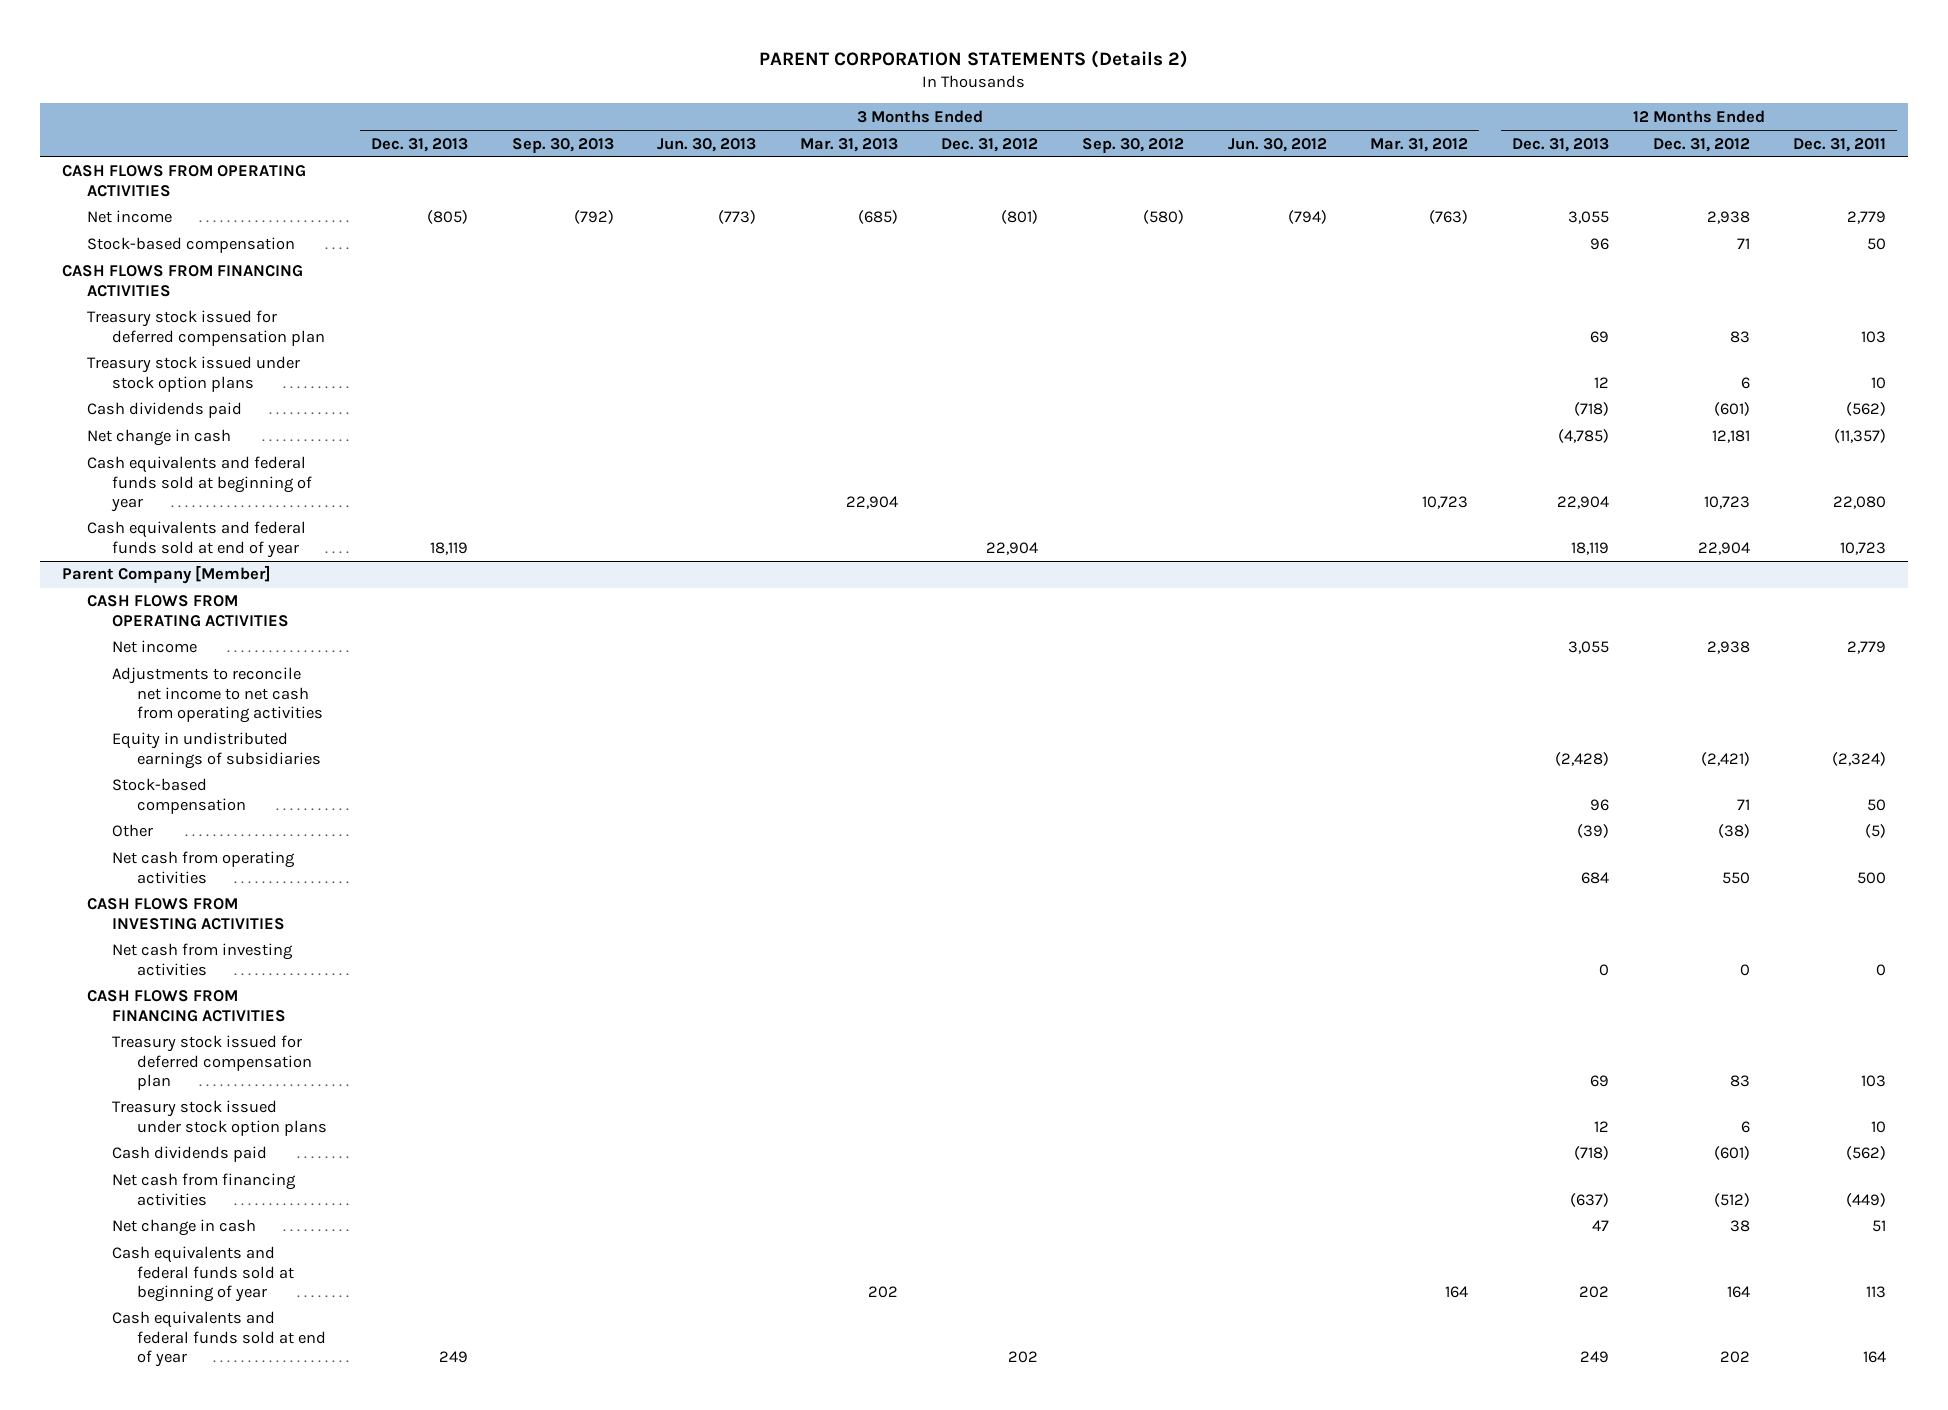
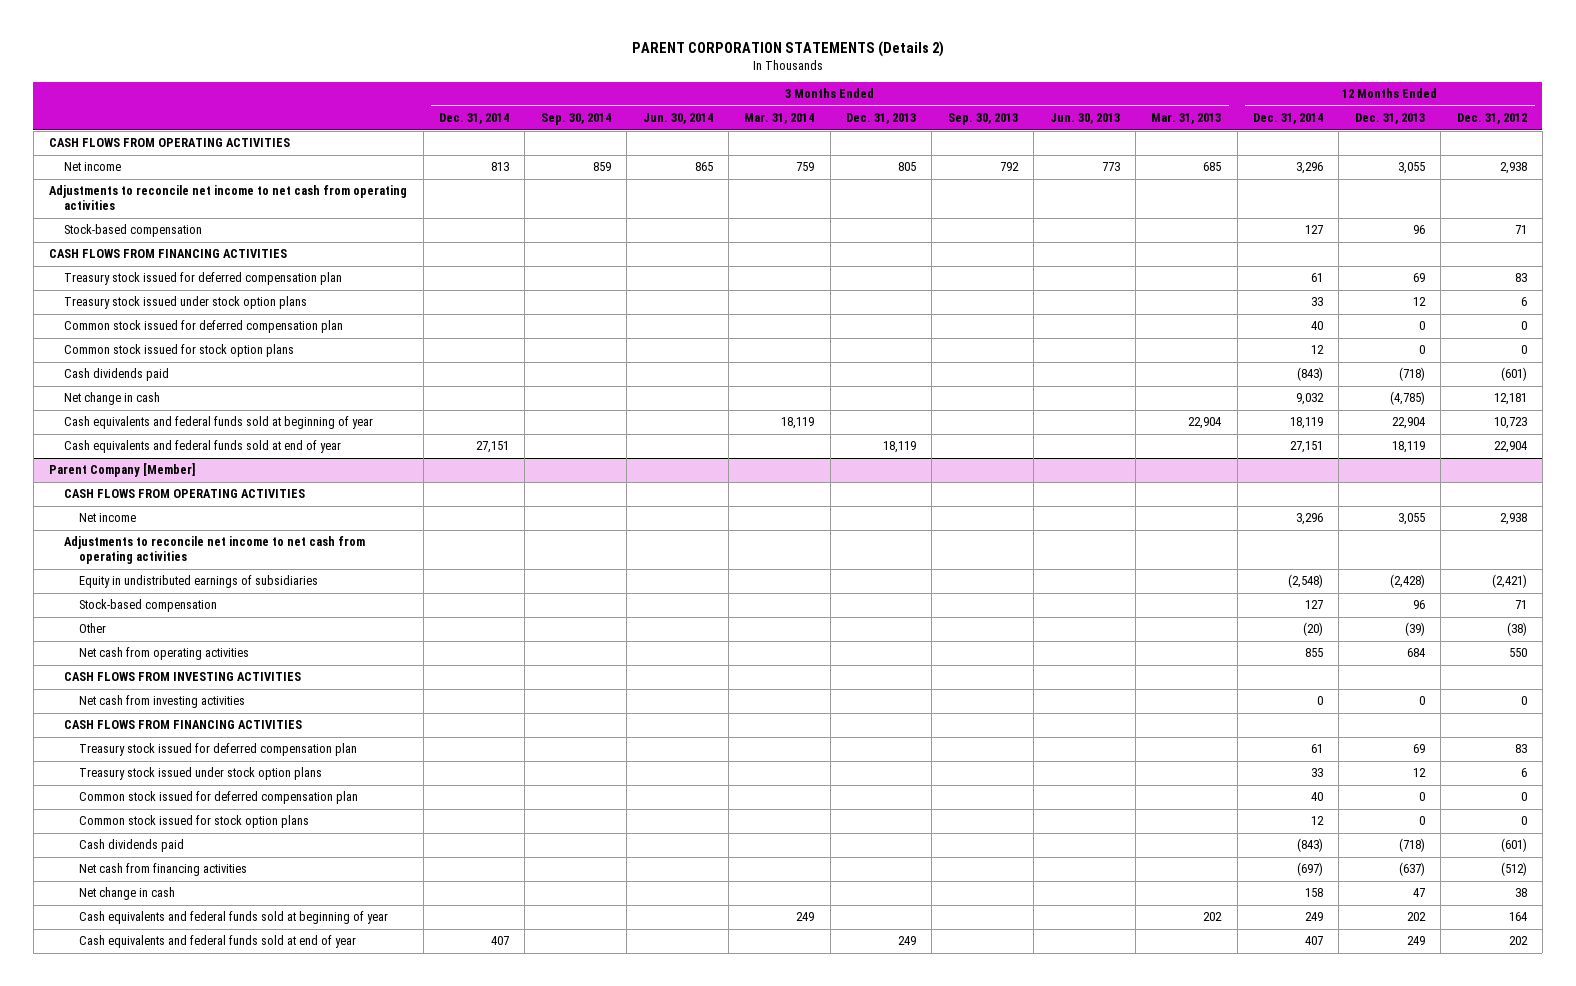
- | 3 Months Ended Dec. 31, 2013 | 3 Months Ended Sep. 30, 2013 | 3 Months Ended Jun. 30, 2013 | 3 Months Ended Mar. 31, 2013 | 3 Months Ended Dec. 31, 2012 | 3 Months Ended Sep. 30, 2012 | 3 Months Ended Jun. 30, 2012 | 3 Months Ended Mar. 31, 2012 | 12 Months Ended Dec. 31, 2013 | 12 Months Ended Dec. 31, 2012 | 12 Months Ended Dec. 31, 2011
+ | 3 Months Ended Dec. 31, 2014 | 3 Months Ended Sep. 30, 2014 | 3 Months Ended Jun. 30, 2014 | 3 Months Ended Mar. 31, 2014 | 3 Months Ended Dec. 31, 2013 | 3 Months Ended Sep. 30, 2013 | 3 Months Ended Jun. 30, 2013 | 3 Months Ended Mar. 31, 2013 | 12 Months Ended Dec. 31, 2014 | 12 Months Ended Dec. 31, 2013 | 12 Months Ended Dec. 31, 2012
- Net income | (805) | (792) | (773) | (685) | (801) | (580) | (794) | (763) | 3,055 | 2,938 | 2,779
+ Net income | 813 | 859 | 865 | 759 | 805 | 792 | 773 | 685 | 3,296 | 3,055 | 2,938
+ Adjustments to reconcile net income to net cash from operating activities
+ Common stock issued for deferred compensation plan | | | | | | | | | 40 | 0 | 0
+ Common stock issued for stock option plans | | | | | | | | | 12 | 0 | 0
@ Parent Company [Member]
+ Common stock issued for deferred compensation plan | | | | | | | | | 40 | 0 | 0
+ Common stock issued for stock option plans | | | | | | | | | 12 | 0 | 0

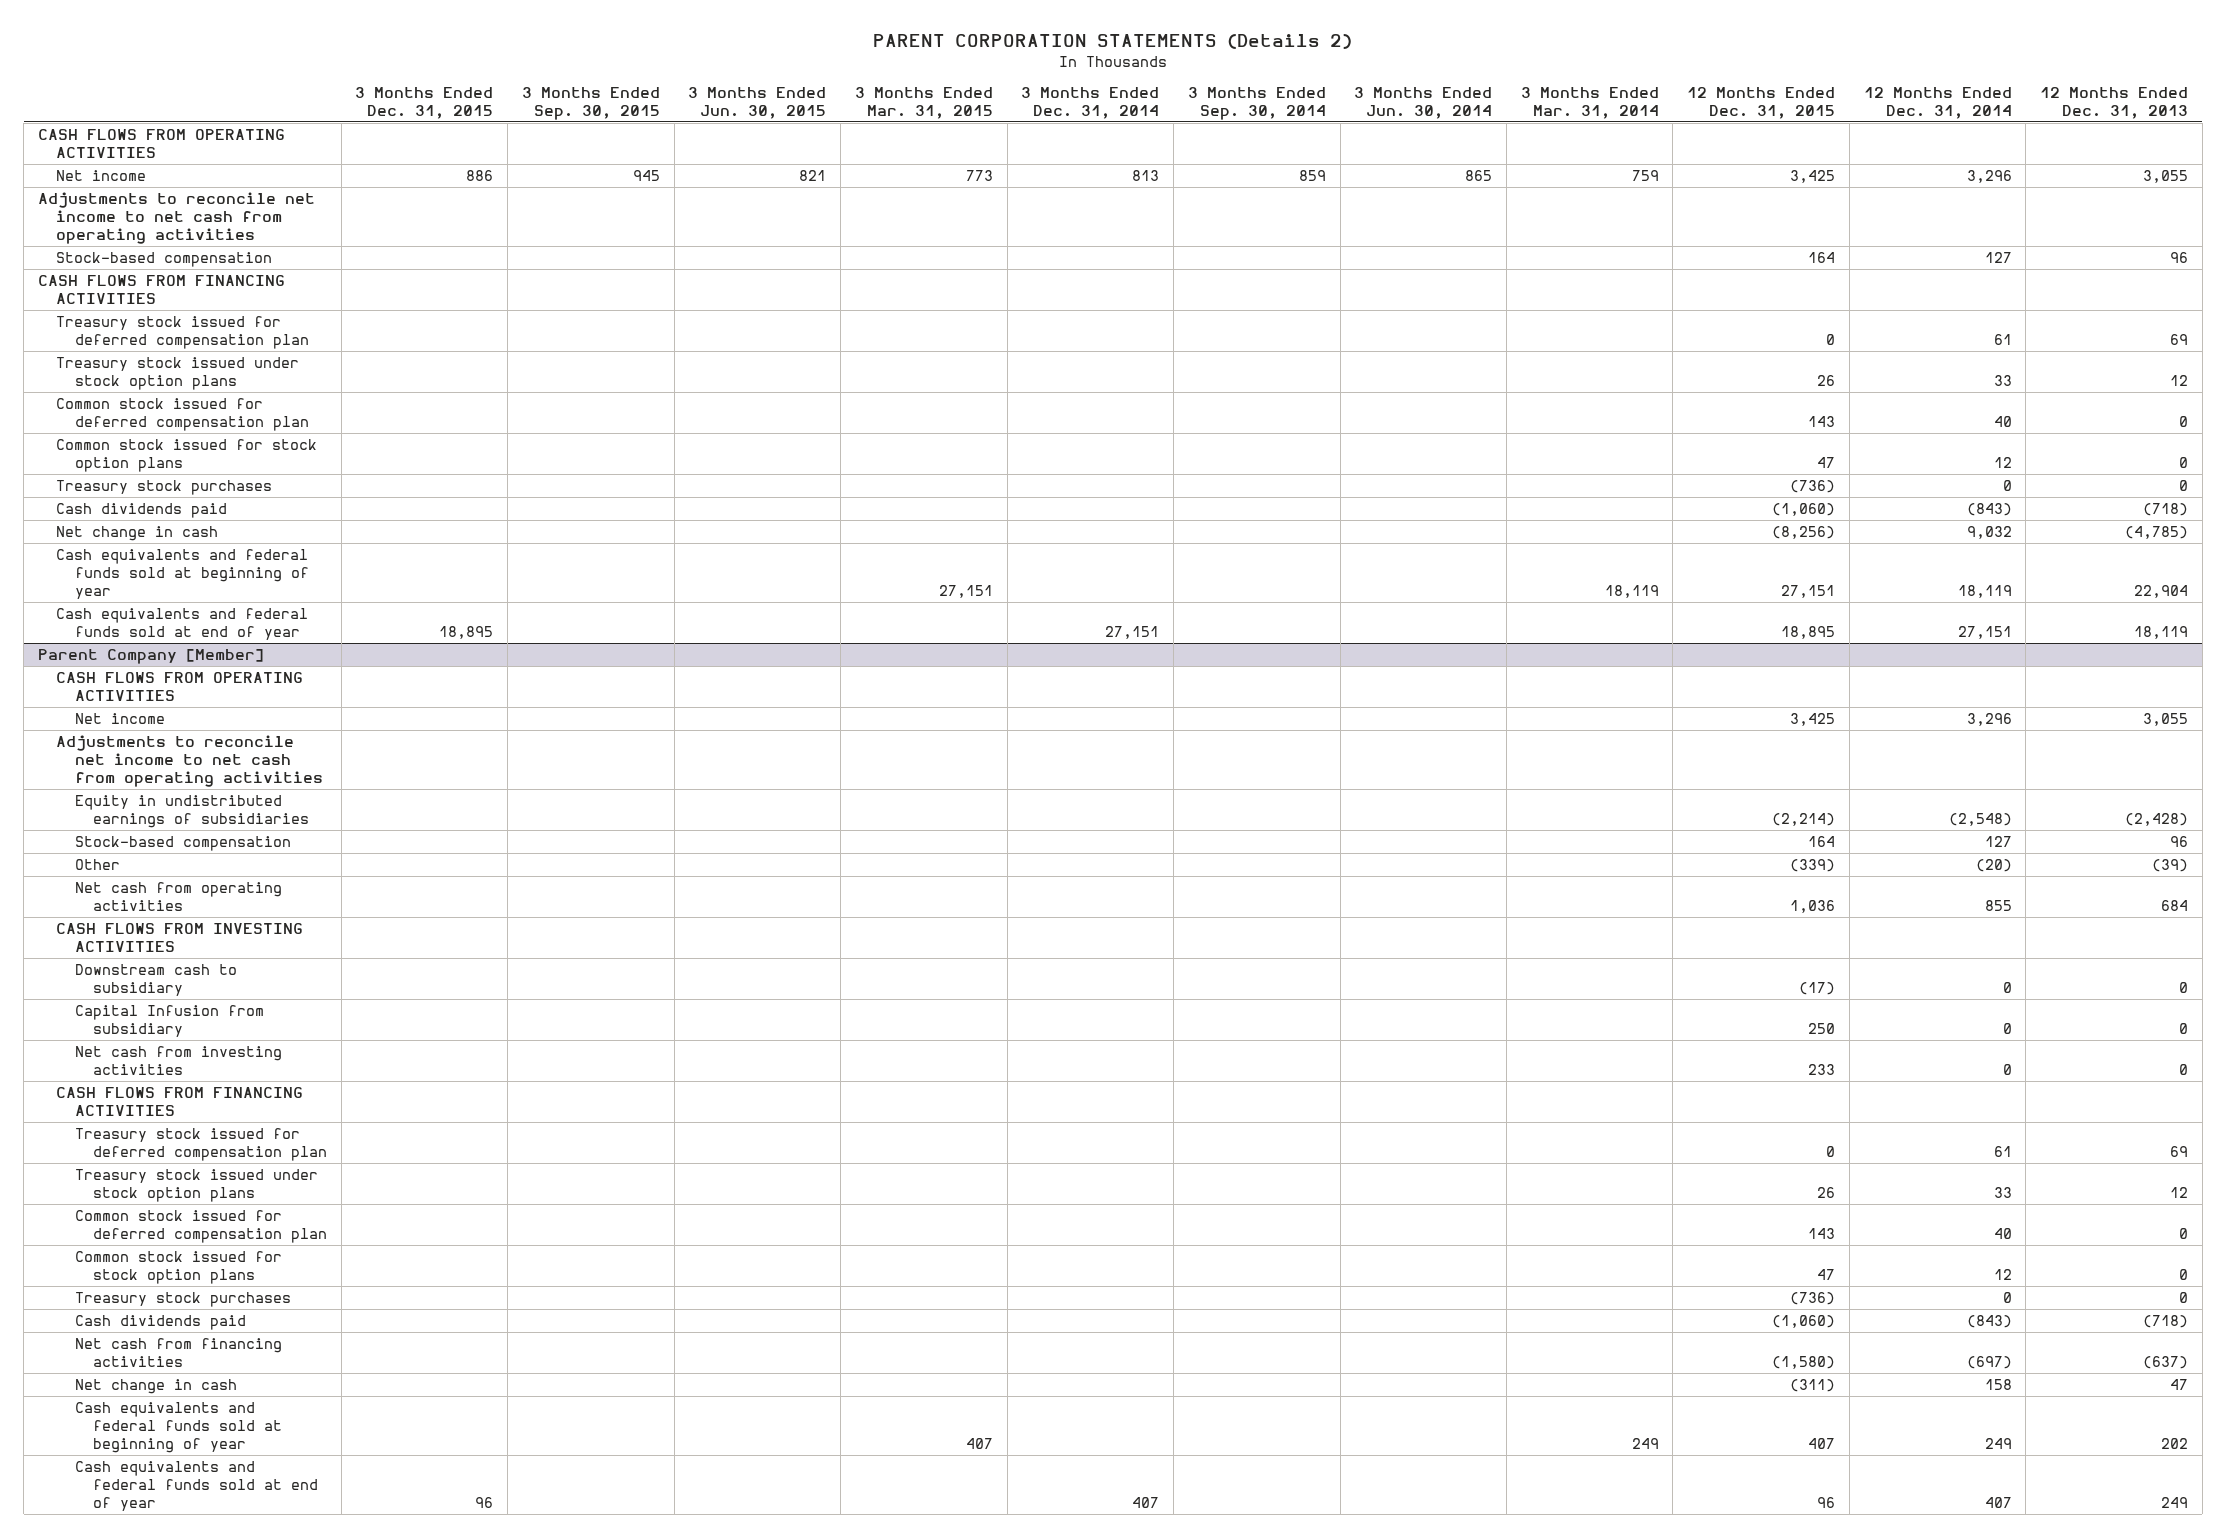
- | 3 Months Ended Dec. 31, 2014 | 3 Months Ended Sep. 30, 2014 | 3 Months Ended Jun. 30, 2014 | 3 Months Ended Mar. 31, 2014 | 3 Months Ended Dec. 31, 2013 | 3 Months Ended Sep. 30, 2013 | 3 Months Ended Jun. 30, 2013 | 3 Months Ended Mar. 31, 2013 | 12 Months Ended Dec. 31, 2014 | 12 Months Ended Dec. 31, 2013 | 12 Months Ended Dec. 31, 2012
+ | 3 Months Ended Dec. 31, 2015 | 3 Months Ended Sep. 30, 2015 | 3 Months Ended Jun. 30, 2015 | 3 Months Ended Mar. 31, 2015 | 3 Months Ended Dec. 31, 2014 | 3 Months Ended Sep. 30, 2014 | 3 Months Ended Jun. 30, 2014 | 3 Months Ended Mar. 31, 2014 | 12 Months Ended Dec. 31, 2015 | 12 Months Ended Dec. 31, 2014 | 12 Months Ended Dec. 31, 2013
+ Treasury stock purchases | | | | | | | | | (736) | 0 | 0
@ Parent Company [Member]
+ Downstream cash to subsidiary | | | | | | | | | (17) | 0 | 0
+ Capital Infusion from subsidiary | | | | | | | | | 250 | 0 | 0
+ Treasury stock purchases | | | | | | | | | (736) | 0 | 0

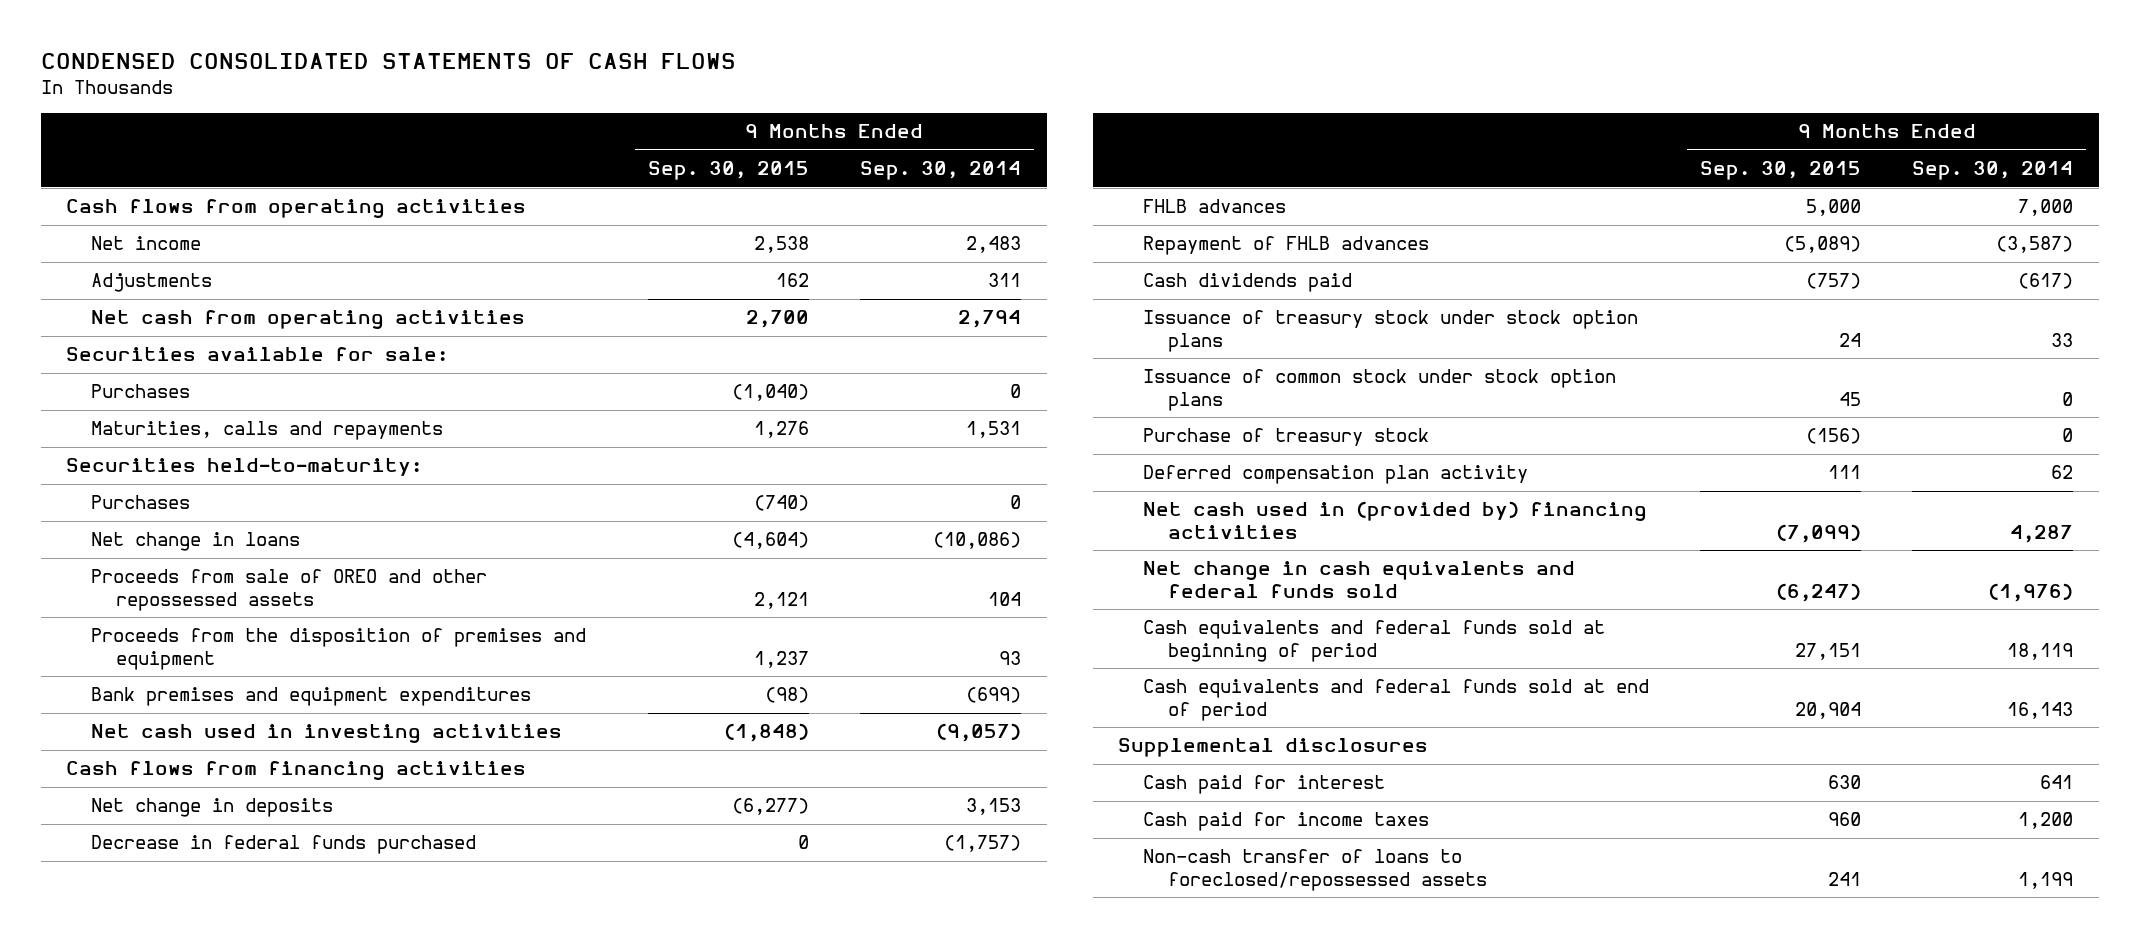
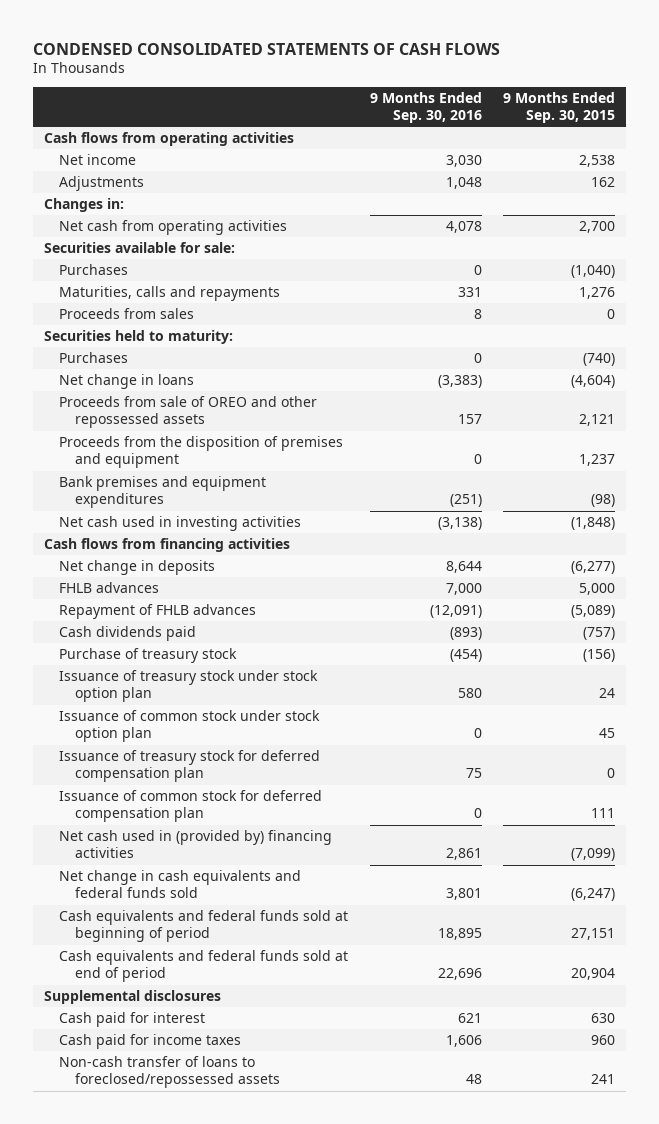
- | 9 Months Ended Sep. 30, 2015 | 9 Months Ended Sep. 30, 2014
+ | 9 Months Ended Sep. 30, 2016 | 9 Months Ended Sep. 30, 2015
+ Changes in:
- Securities held-to-maturity:
+ Proceeds from sales | 8 | 0
+ Securities held to maturity:
- Decrease in federal funds purchased | 0 | (1,757)
- Issuance of treasury stock under stock option plans | 24 | 33
- Issuance of common stock under stock option plans | 45 | 0
- Deferred compensation plan activity | 111 | 62
+ Issuance of treasury stock under stock option plan | 580 | 24
+ Issuance of common stock under stock option plan | 0 | 45
+ Issuance of treasury stock for deferred compensation plan | 75 | 0
+ Issuance of common stock for deferred compensation plan | 0 | 111

